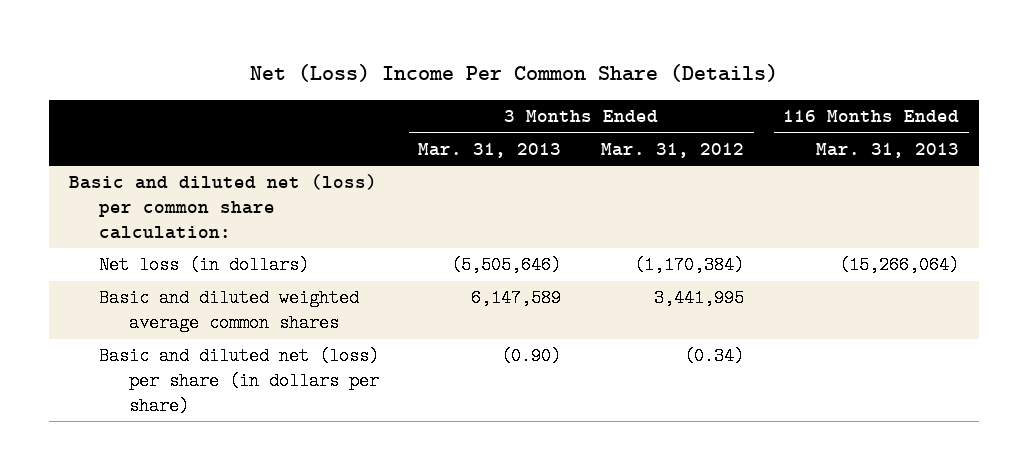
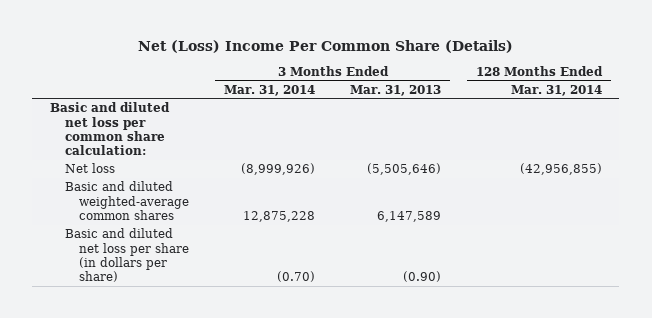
- | 3 Months Ended Mar. 31, 2013 | 3 Months Ended Mar. 31, 2012 | 116 Months Ended Mar. 31, 2013
+ | 3 Months Ended Mar. 31, 2014 | 3 Months Ended Mar. 31, 2013 | 128 Months Ended Mar. 31, 2014
- Basic and diluted net (loss) per common share calculation:
- Net loss (in dollars) | (5,505,646) | (1,170,384) | (15,266,064)
- Basic and diluted weighted average common shares | 6,147,589 | 3,441,995 |
- Basic and diluted net (loss) per share (in dollars per share) | (0.90) | (0.34) |
+ Basic and diluted net loss per common share calculation:
+ Net loss | (8,999,926) | (5,505,646) | (42,956,855)
+ Basic and diluted weighted-average common shares | 12,875,228 | 6,147,589 |
+ Basic and diluted net loss per share (in dollars per share) | (0.70) | (0.90) |

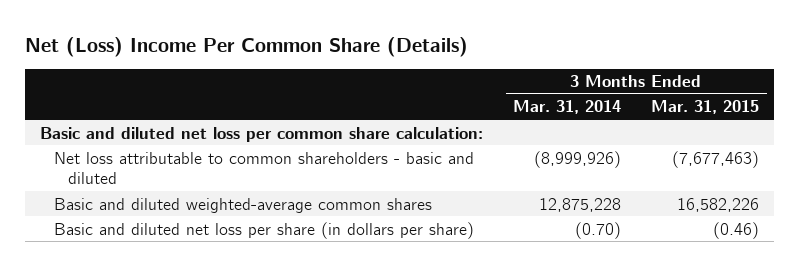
- | 3 Months Ended Mar. 31, 2014 | 3 Months Ended Mar. 31, 2013 | 128 Months Ended Mar. 31, 2014
+ | 3 Months Ended Mar. 31, 2014 | 3 Months Ended Mar. 31, 2015
- Net loss | (8,999,926) | (5,505,646) | (42,956,855)
+ Net loss attributable to common shareholders - basic and diluted | (8,999,926) | (7,677,463)

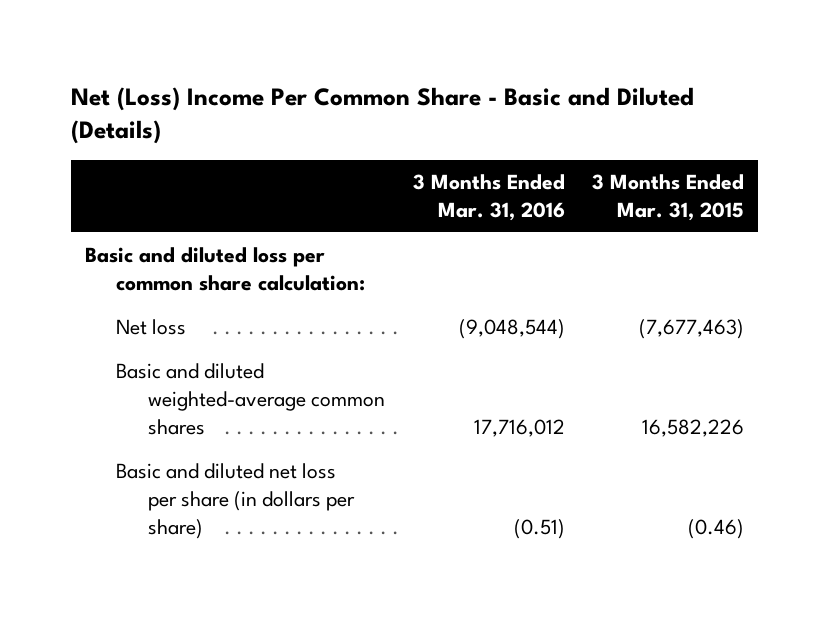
- Net (Loss) Income Per Common Share (Details)
+ Net (Loss) Income Per Common Share - Basic and Diluted (Details)
- | 3 Months Ended Mar. 31, 2014 | 3 Months Ended Mar. 31, 2015
+ | 3 Months Ended Mar. 31, 2016 | 3 Months Ended Mar. 31, 2015
- Basic and diluted net loss per common share calculation:
- Net loss attributable to common shareholders - basic and diluted | (8,999,926) | (7,677,463)
+ Basic and diluted loss per common share calculation:
+ Net loss | (9,048,544) | (7,677,463)

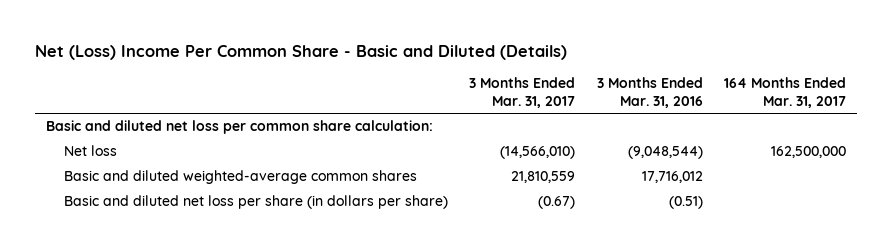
- | 3 Months Ended Mar. 31, 2016 | 3 Months Ended Mar. 31, 2015
+ | 3 Months Ended Mar. 31, 2017 | 3 Months Ended Mar. 31, 2016 | 164 Months Ended Mar. 31, 2017
- Basic and diluted loss per common share calculation:
+ Basic and diluted net loss per common share calculation:

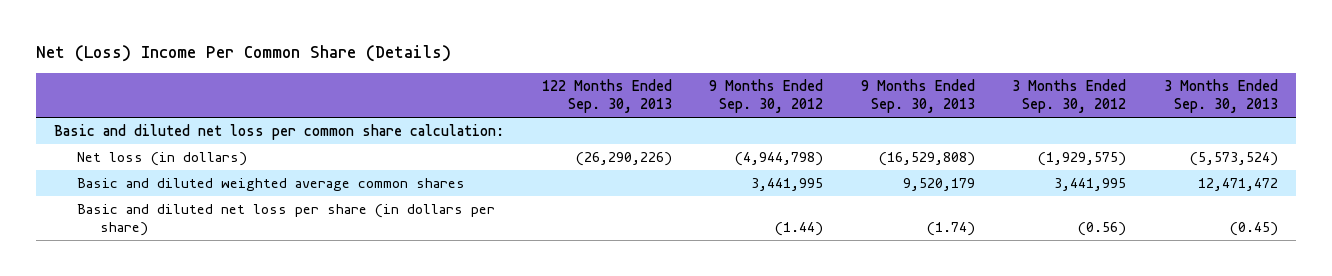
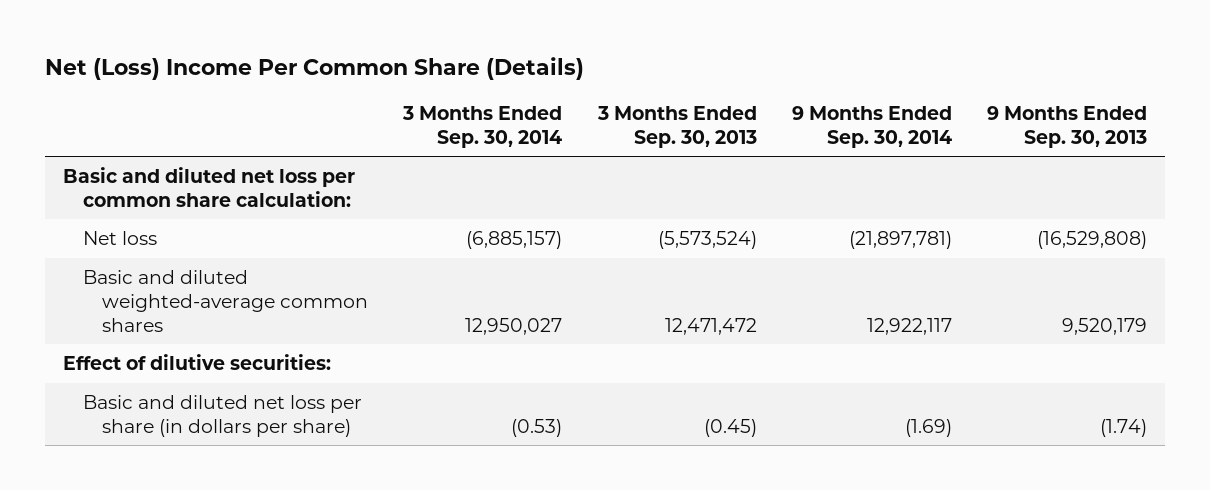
- | 122 Months Ended Sep. 30, 2013 | 9 Months Ended Sep. 30, 2012 | 9 Months Ended Sep. 30, 2013 | 3 Months Ended Sep. 30, 2012 | 3 Months Ended Sep. 30, 2013
+ | 3 Months Ended Sep. 30, 2014 | 3 Months Ended Sep. 30, 2013 | 9 Months Ended Sep. 30, 2014 | 9 Months Ended Sep. 30, 2013
- Net loss (in dollars) | (26,290,226) | (4,944,798) | (16,529,808) | (1,929,575) | (5,573,524)
- Basic and diluted weighted average common shares | | 3,441,995 | 9,520,179 | 3,441,995 | 12,471,472
+ Net loss | (6,885,157) | (5,573,524) | (21,897,781) | (16,529,808)
+ Basic and diluted weighted-average common shares | 12,950,027 | 12,471,472 | 12,922,117 | 9,520,179
+ Effect of dilutive securities:

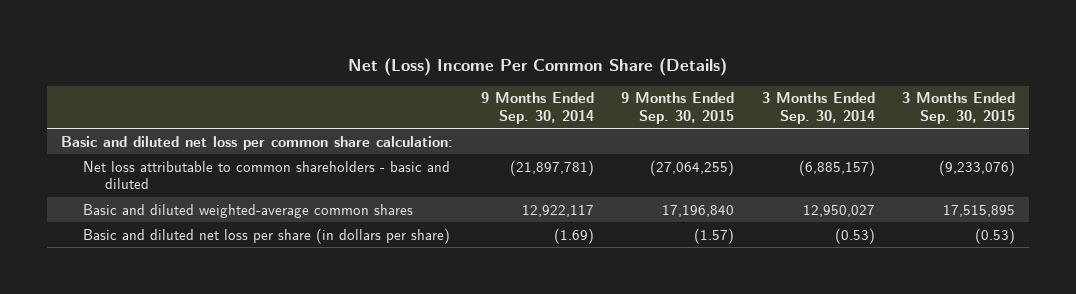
- | 3 Months Ended Sep. 30, 2014 | 3 Months Ended Sep. 30, 2013 | 9 Months Ended Sep. 30, 2014 | 9 Months Ended Sep. 30, 2013
+ | 9 Months Ended Sep. 30, 2014 | 9 Months Ended Sep. 30, 2015 | 3 Months Ended Sep. 30, 2014 | 3 Months Ended Sep. 30, 2015
- Net loss | (6,885,157) | (5,573,524) | (21,897,781) | (16,529,808)
+ Net loss attributable to common shareholders - basic and diluted | (21,897,781) | (27,064,255) | (6,885,157) | (9,233,076)
- Effect of dilutive securities:

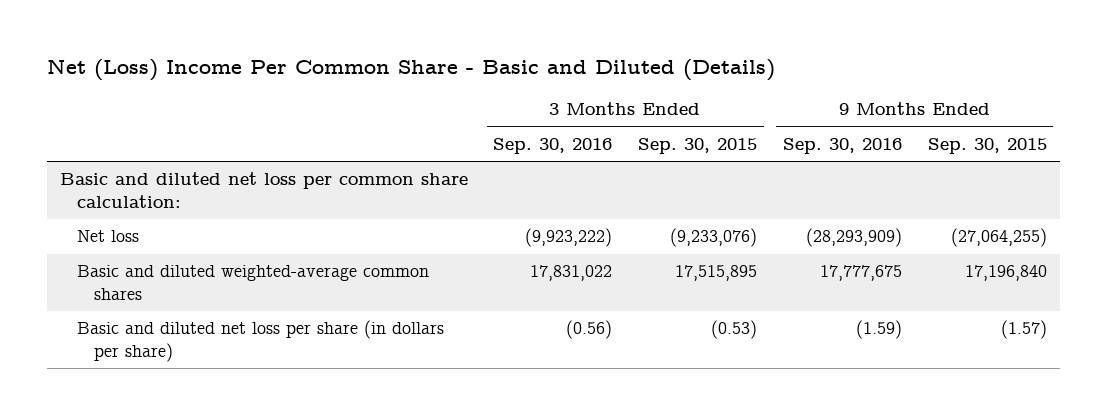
- Net (Loss) Income Per Common Share (Details)
+ Net (Loss) Income Per Common Share - Basic and Diluted (Details)
- | 9 Months Ended Sep. 30, 2014 | 9 Months Ended Sep. 30, 2015 | 3 Months Ended Sep. 30, 2014 | 3 Months Ended Sep. 30, 2015
+ | 3 Months Ended Sep. 30, 2016 | 3 Months Ended Sep. 30, 2015 | 9 Months Ended Sep. 30, 2016 | 9 Months Ended Sep. 30, 2015
- Net loss attributable to common shareholders - basic and diluted | (21,897,781) | (27,064,255) | (6,885,157) | (9,233,076)
+ Net loss | (9,923,222) | (9,233,076) | (28,293,909) | (27,064,255)

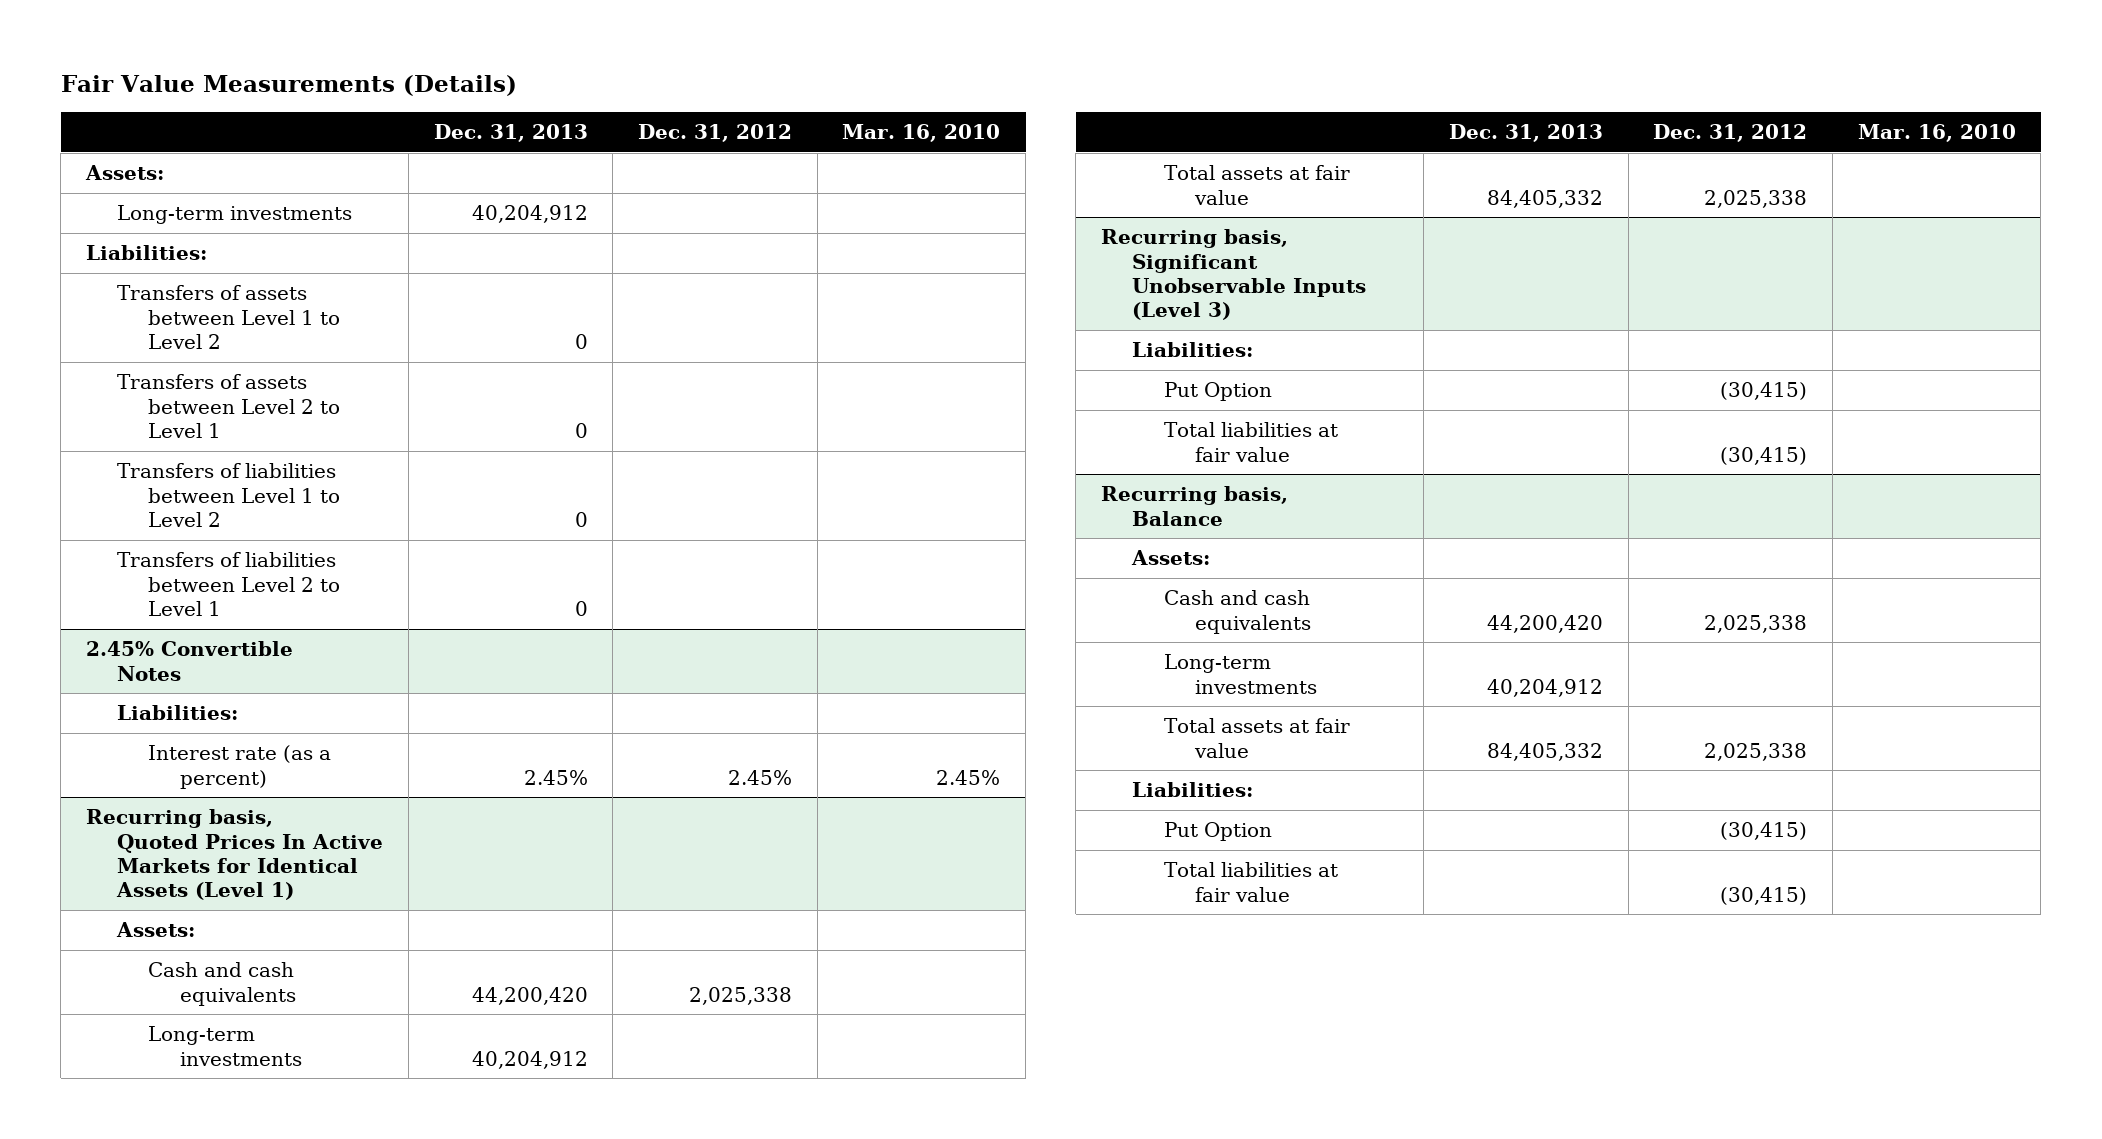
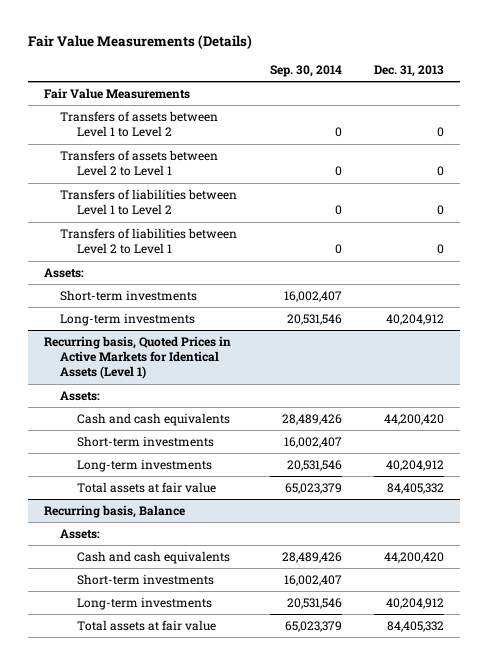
- | Dec. 31, 2013 | Dec. 31, 2012 | Mar. 16, 2010
+ | Sep. 30, 2014 | Dec. 31, 2013
- Assets:
- Liabilities:
+ Fair Value Measurements
- 2.45% Convertible Notes
- Liabilities:
- Interest rate (as a percent) | 2.45% | 2.45% | 2.45%
- Recurring basis, Quoted Prices In Active Markets for Identical Assets (Level 1)
+ Short-term investments | 16,002,407 |
moved down: Long-term investments | 20,531,546 | 40,204,912
+ Recurring basis, Quoted Prices in Active Markets for Identical Assets (Level 1)
+ Assets:
+ Short-term investments | 16,002,407 |
- Recurring basis, Significant Unobservable Inputs (Level 3)
- Liabilities:
- Put Option | | (30,415) |
- Total liabilities at fair value | | (30,415) |
@ Recurring basis, Balance
+ Short-term investments | 16,002,407 |
- Liabilities:
- Put Option | | (30,415) |
- Total liabilities at fair value | | (30,415) |

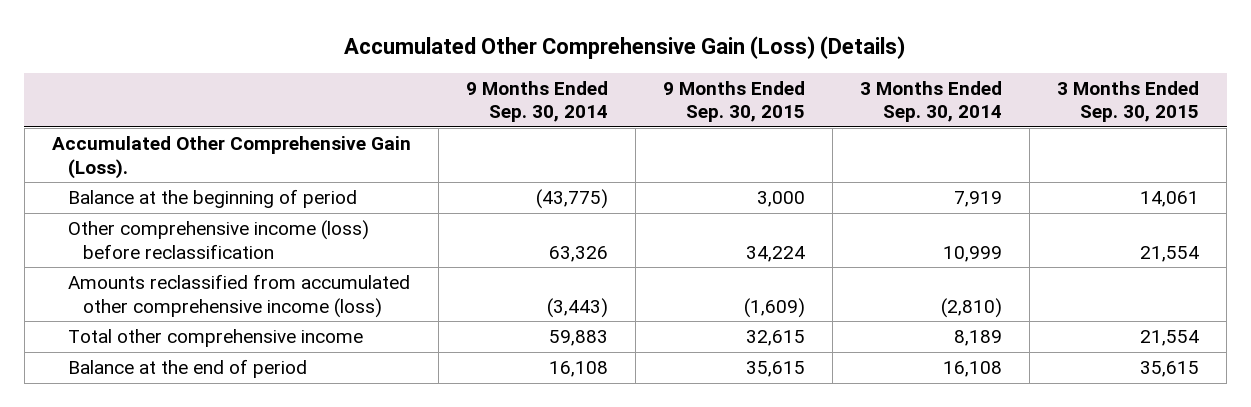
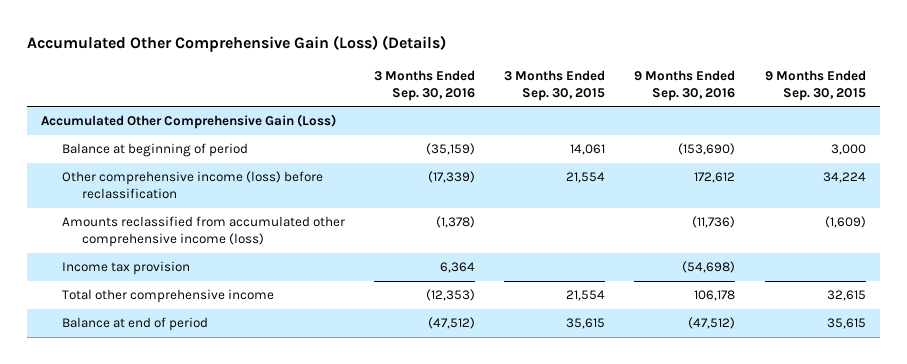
- | 9 Months Ended Sep. 30, 2014 | 9 Months Ended Sep. 30, 2015 | 3 Months Ended Sep. 30, 2014 | 3 Months Ended Sep. 30, 2015
+ | 3 Months Ended Sep. 30, 2016 | 3 Months Ended Sep. 30, 2015 | 9 Months Ended Sep. 30, 2016 | 9 Months Ended Sep. 30, 2015
- Accumulated Other Comprehensive Gain (Loss).
- Balance at the beginning of period | (43,775) | 3,000 | 7,919 | 14,061
+ Accumulated Other Comprehensive Gain (Loss)
+ Balance at beginning of period | (35,159) | 14,061 | (153,690) | 3,000
+ Income tax provision | 6,364 | | (54,698) |
- Balance at the end of period | 16,108 | 35,615 | 16,108 | 35,615
+ Balance at end of period | (47,512) | 35,615 | (47,512) | 35,615

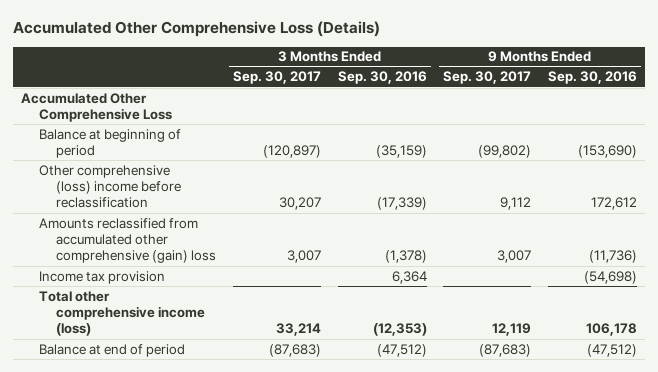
- Accumulated Other Comprehensive Gain (Loss) (Details)
+ Accumulated Other Comprehensive Loss (Details)
- | 3 Months Ended Sep. 30, 2016 | 3 Months Ended Sep. 30, 2015 | 9 Months Ended Sep. 30, 2016 | 9 Months Ended Sep. 30, 2015
+ | 3 Months Ended Sep. 30, 2017 | 3 Months Ended Sep. 30, 2016 | 9 Months Ended Sep. 30, 2017 | 9 Months Ended Sep. 30, 2016
- Accumulated Other Comprehensive Gain (Loss)
+ Accumulated Other Comprehensive Loss
- Other comprehensive income (loss) before reclassification | (17,339) | 21,554 | 172,612 | 34,224
- Amounts reclassified from accumulated other comprehensive income (loss) | (1,378) | | (11,736) | (1,609)
+ Other comprehensive (loss) income before reclassification | 30,207 | (17,339) | 9,112 | 172,612
+ Amounts reclassified from accumulated other comprehensive (gain) loss | 3,007 | (1,378) | 3,007 | (11,736)
- Total other comprehensive income | (12,353) | 21,554 | 106,178 | 32,615
+ Total other comprehensive income (loss) | 33,214 | (12,353) | 12,119 | 106,178

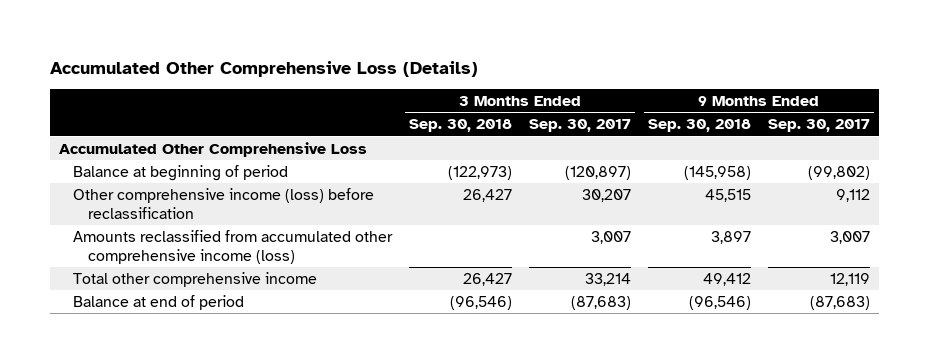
- | 3 Months Ended Sep. 30, 2017 | 3 Months Ended Sep. 30, 2016 | 9 Months Ended Sep. 30, 2017 | 9 Months Ended Sep. 30, 2016
+ | 3 Months Ended Sep. 30, 2018 | 3 Months Ended Sep. 30, 2017 | 9 Months Ended Sep. 30, 2018 | 9 Months Ended Sep. 30, 2017
- Other comprehensive (loss) income before reclassification | 30,207 | (17,339) | 9,112 | 172,612
- Amounts reclassified from accumulated other comprehensive (gain) loss | 3,007 | (1,378) | 3,007 | (11,736)
- Income tax provision | | 6,364 | | (54,698)
- Total other comprehensive income (loss) | 33,214 | (12,353) | 12,119 | 106,178
+ Other comprehensive income (loss) before reclassification | 26,427 | 30,207 | 45,515 | 9,112
+ Amounts reclassified from accumulated other comprehensive income (loss) | | 3,007 | 3,897 | 3,007
+ Total other comprehensive income | 26,427 | 33,214 | 49,412 | 12,119

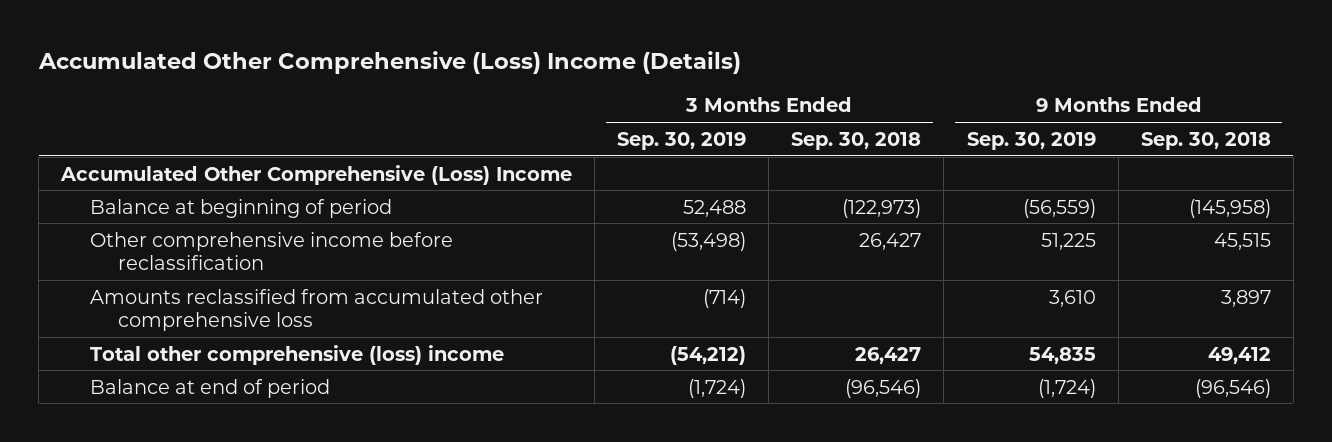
- Accumulated Other Comprehensive Loss (Details)
+ Accumulated Other Comprehensive (Loss) Income (Details)
- | 3 Months Ended Sep. 30, 2018 | 3 Months Ended Sep. 30, 2017 | 9 Months Ended Sep. 30, 2018 | 9 Months Ended Sep. 30, 2017
+ | 3 Months Ended Sep. 30, 2019 | 3 Months Ended Sep. 30, 2018 | 9 Months Ended Sep. 30, 2019 | 9 Months Ended Sep. 30, 2018
- Accumulated Other Comprehensive Loss
+ Accumulated Other Comprehensive (Loss) Income
- Other comprehensive income (loss) before reclassification | 26,427 | 30,207 | 45,515 | 9,112
- Amounts reclassified from accumulated other comprehensive income (loss) | | 3,007 | 3,897 | 3,007
- Total other comprehensive income | 26,427 | 33,214 | 49,412 | 12,119
+ Other comprehensive income before reclassification | (53,498) | 26,427 | 51,225 | 45,515
+ Amounts reclassified from accumulated other comprehensive loss | (714) | | 3,610 | 3,897
+ Total other comprehensive (loss) income | (54,212) | 26,427 | 54,835 | 49,412

